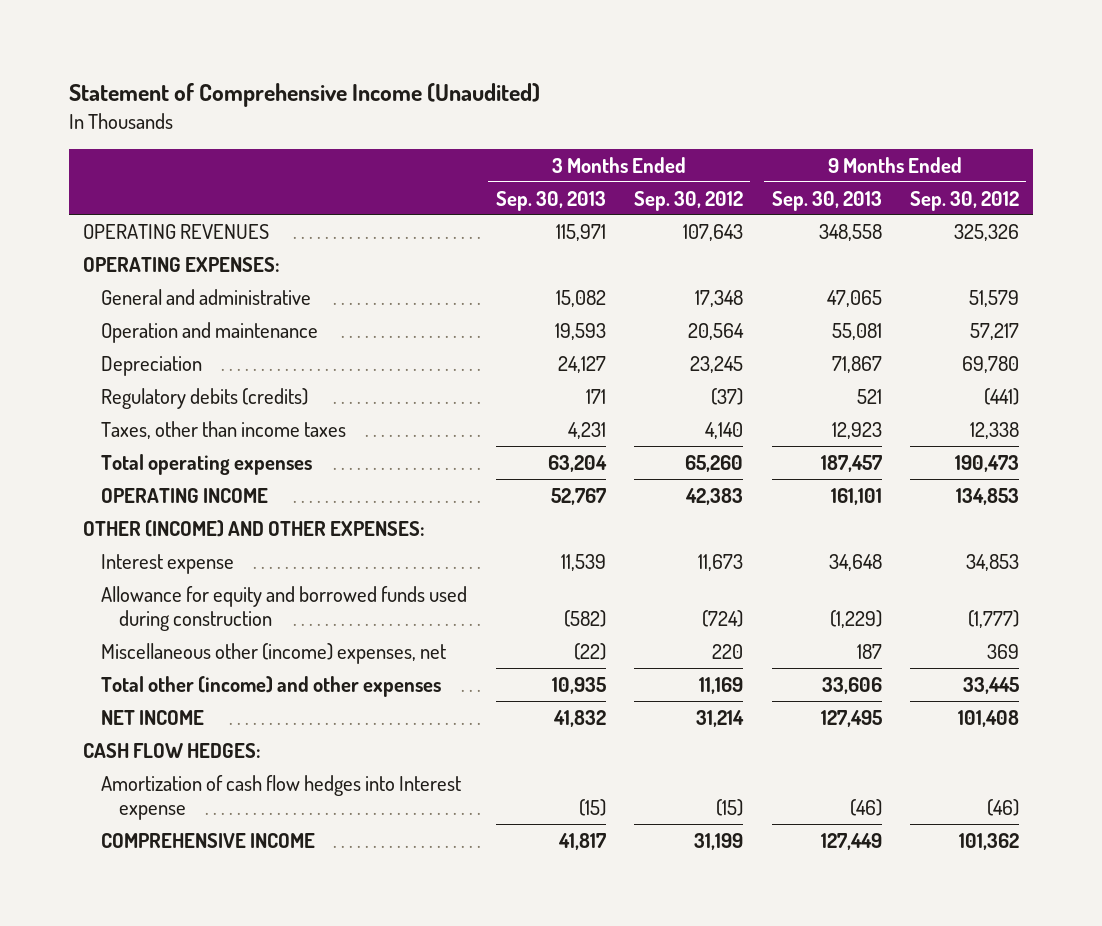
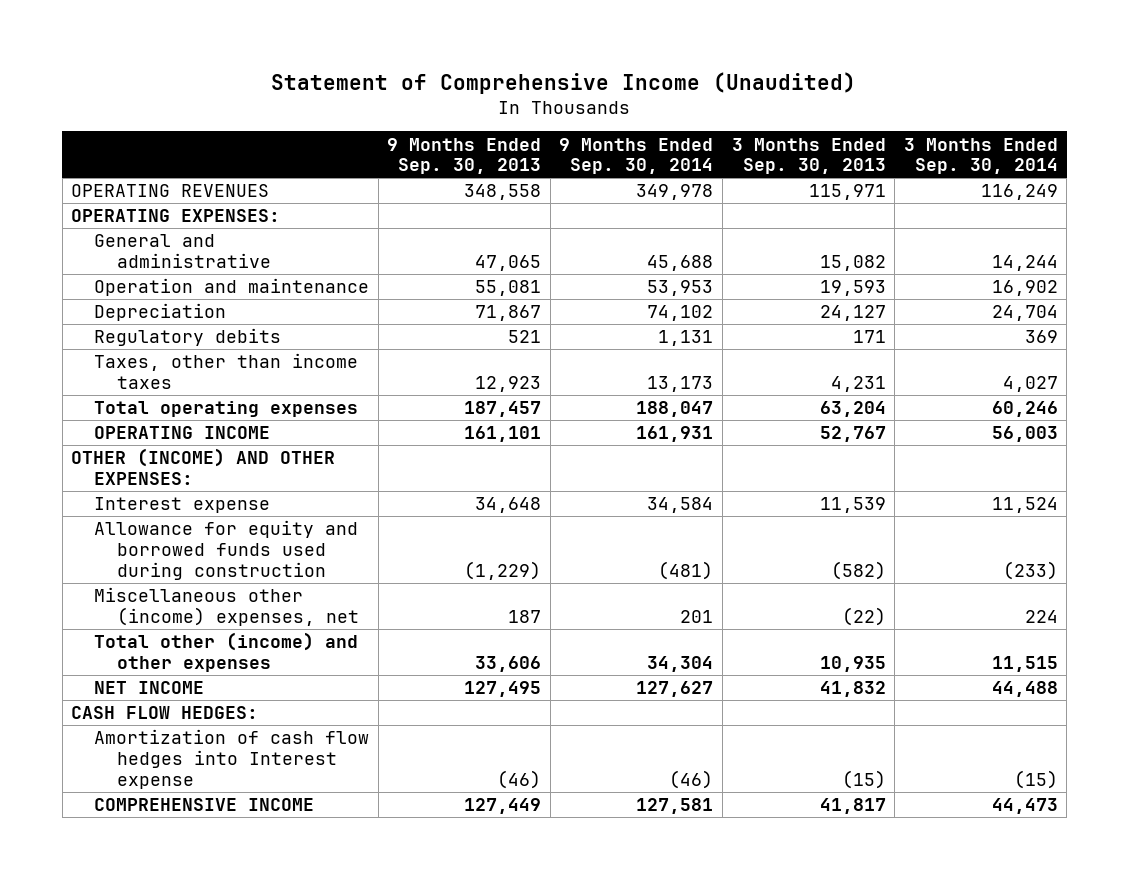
- | 3 Months Ended Sep. 30, 2013 | 3 Months Ended Sep. 30, 2012 | 9 Months Ended Sep. 30, 2013 | 9 Months Ended Sep. 30, 2012
+ | 9 Months Ended Sep. 30, 2013 | 9 Months Ended Sep. 30, 2014 | 3 Months Ended Sep. 30, 2013 | 3 Months Ended Sep. 30, 2014
- Regulatory debits (credits) | 171 | (37) | 521 | (441)
+ Regulatory debits | 521 | 1,131 | 171 | 369

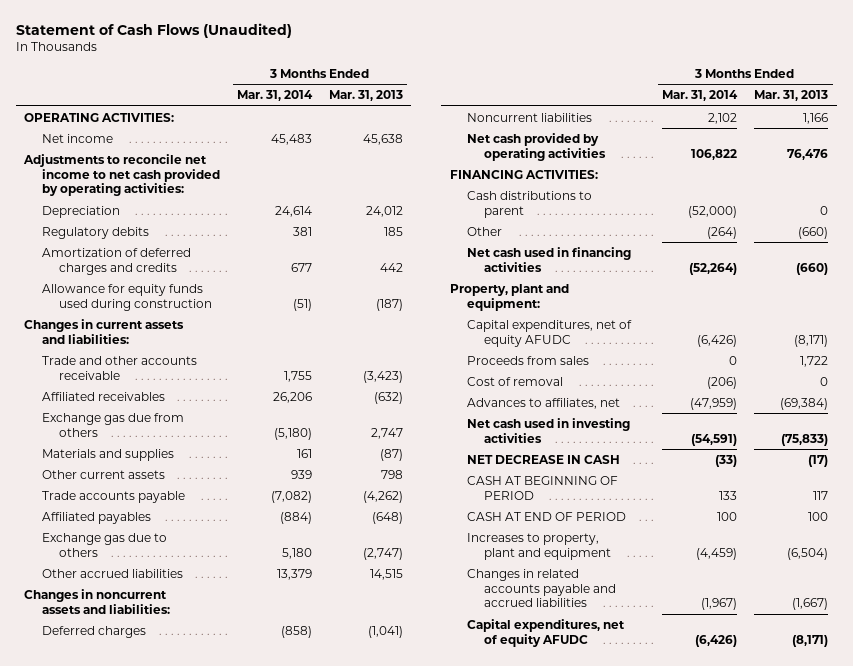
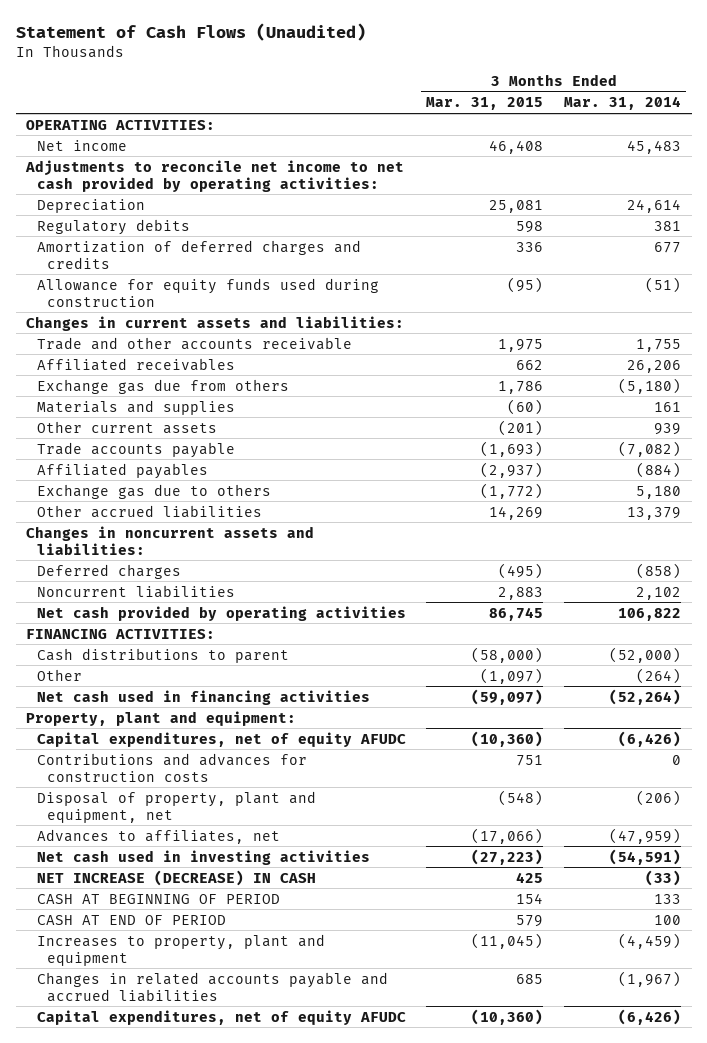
- | 3 Months Ended Mar. 31, 2014 | 3 Months Ended Mar. 31, 2013
+ | 3 Months Ended Mar. 31, 2015 | 3 Months Ended Mar. 31, 2014
- Proceeds from sales | 0 | 1,722
- Cost of removal | (206) | 0
+ Contributions and advances for construction costs | 751 | 0
+ Disposal of property, plant and equipment, net | (548) | (206)
- NET DECREASE IN CASH | (33) | (17)
+ NET INCREASE (DECREASE) IN CASH | 425 | (33)

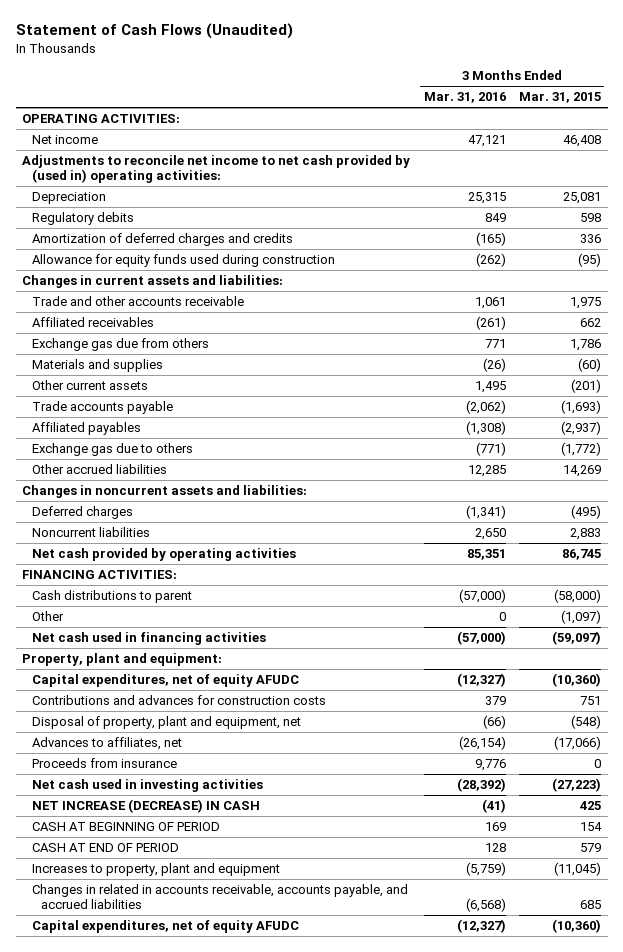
- | 3 Months Ended Mar. 31, 2015 | 3 Months Ended Mar. 31, 2014
+ | 3 Months Ended Mar. 31, 2016 | 3 Months Ended Mar. 31, 2015
- Adjustments to reconcile net income to net cash provided by operating activities:
+ Adjustments to reconcile net income to net cash provided by (used in) operating activities:
+ Proceeds from insurance | 9,776 | 0
- Changes in related accounts payable and accrued liabilities | 685 | (1,967)
+ Changes in related in accounts receivable, accounts payable, and accrued liabilities | (6,568) | 685

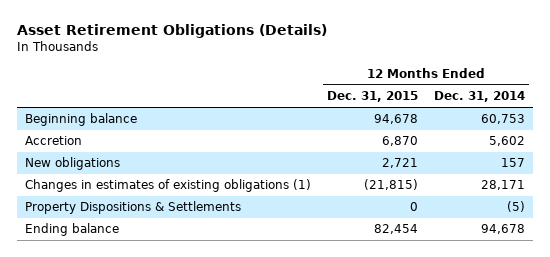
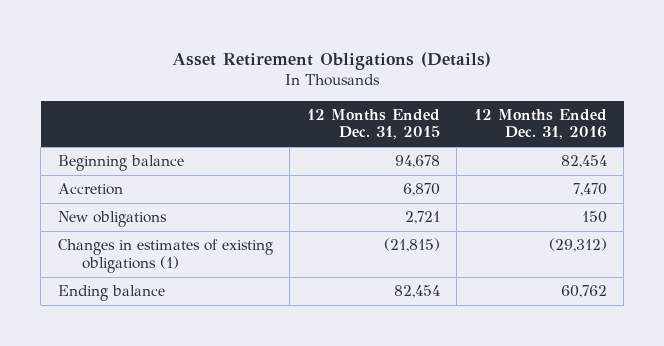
- | 12 Months Ended Dec. 31, 2015 | 12 Months Ended Dec. 31, 2014
+ | 12 Months Ended Dec. 31, 2015 | 12 Months Ended Dec. 31, 2016
- Property Dispositions & Settlements | 0 | (5)

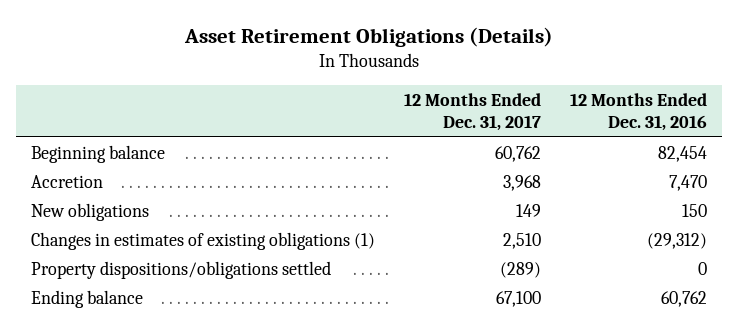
- | 12 Months Ended Dec. 31, 2015 | 12 Months Ended Dec. 31, 2016
+ | 12 Months Ended Dec. 31, 2017 | 12 Months Ended Dec. 31, 2016
+ Property dispositions/obligations settled | (289) | 0

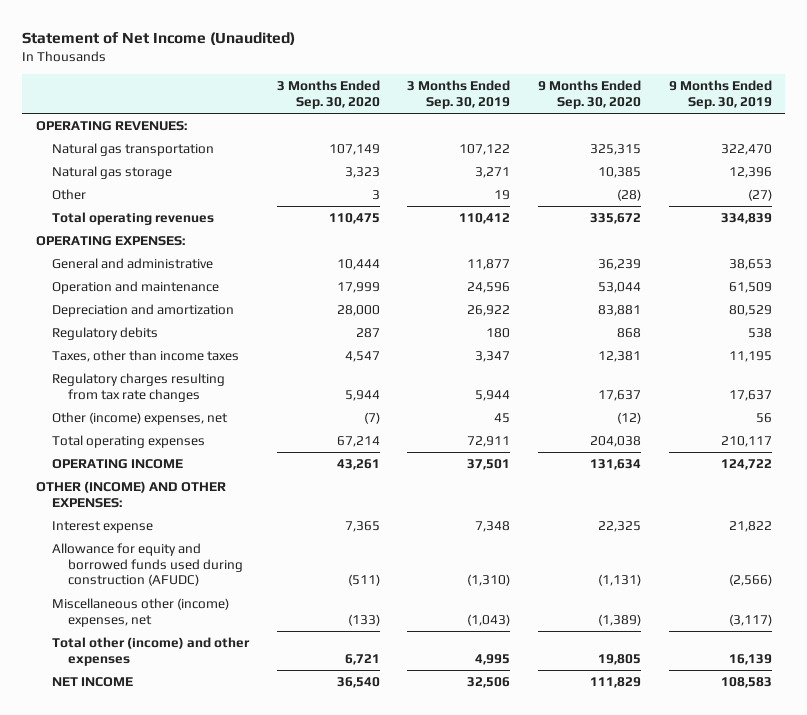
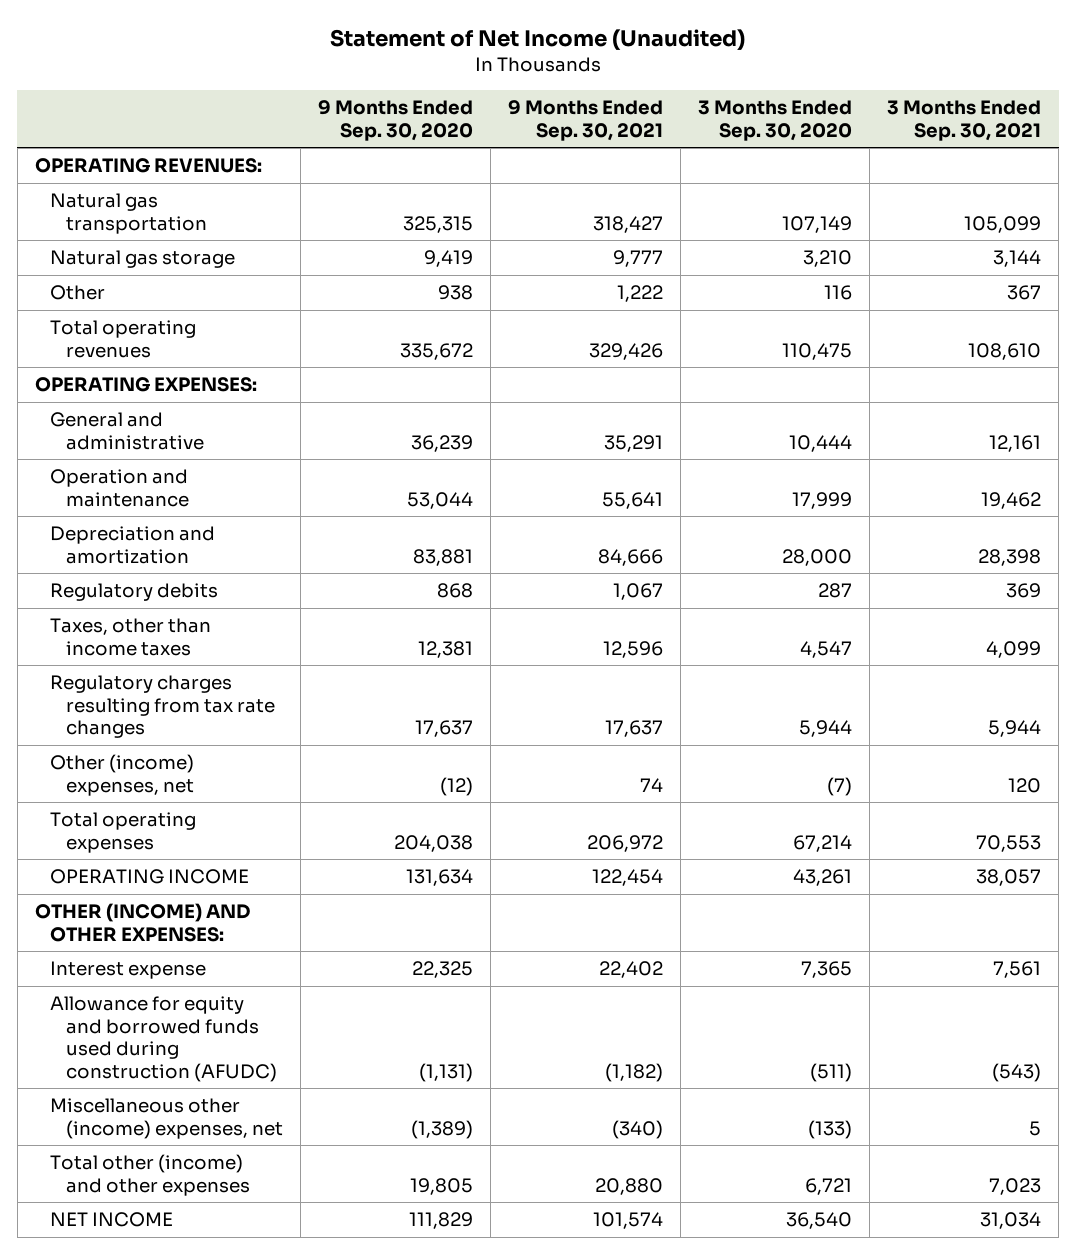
- | 3 Months Ended Sep. 30, 2020 | 3 Months Ended Sep. 30, 2019 | 9 Months Ended Sep. 30, 2020 | 9 Months Ended Sep. 30, 2019
+ | 9 Months Ended Sep. 30, 2020 | 9 Months Ended Sep. 30, 2021 | 3 Months Ended Sep. 30, 2020 | 3 Months Ended Sep. 30, 2021
- Natural gas storage | 3,323 | 3,271 | 10,385 | 12,396
- Other | 3 | 19 | (28) | (27)
+ Natural gas storage | 9,419 | 9,777 | 3,210 | 3,144
+ Other | 938 | 1,222 | 116 | 367

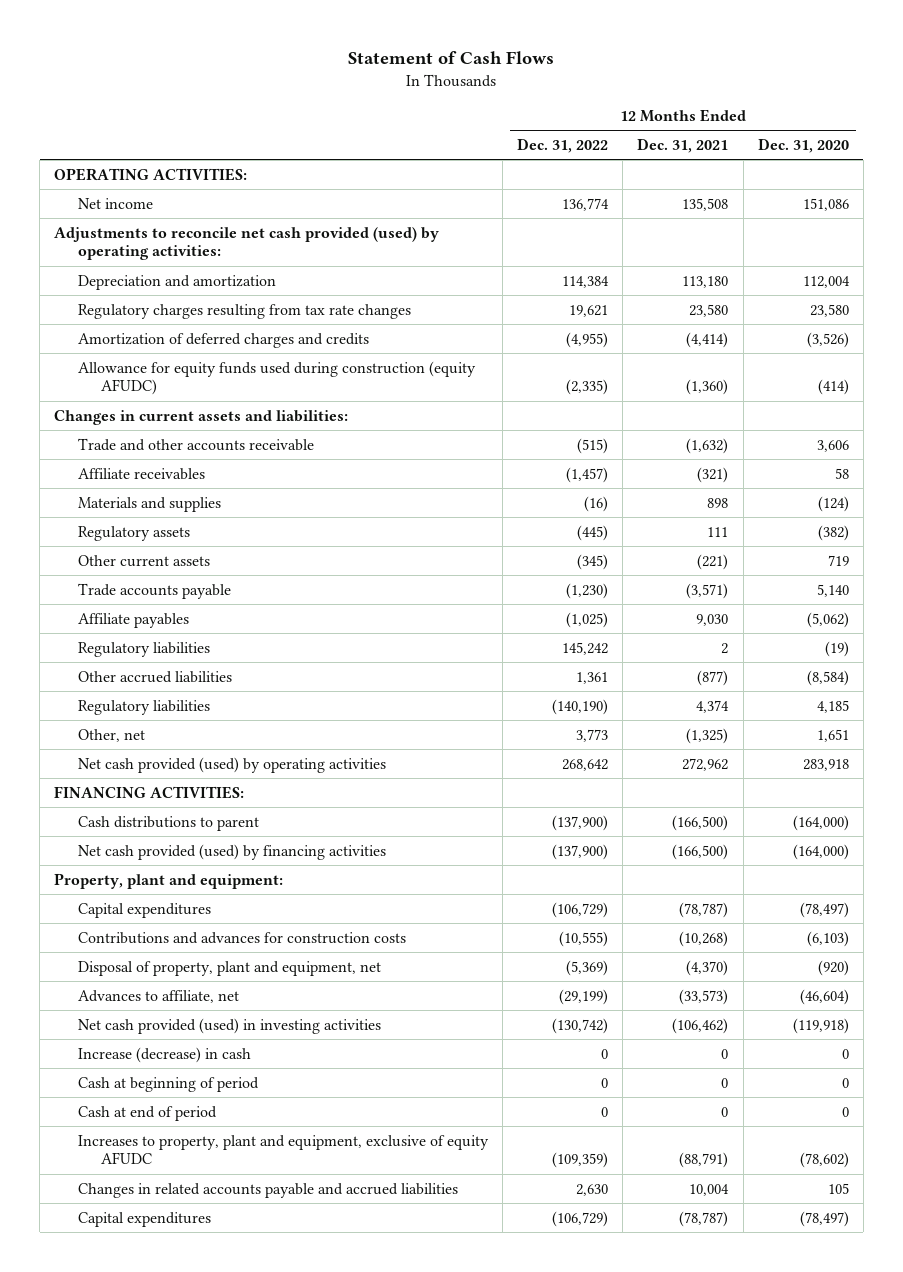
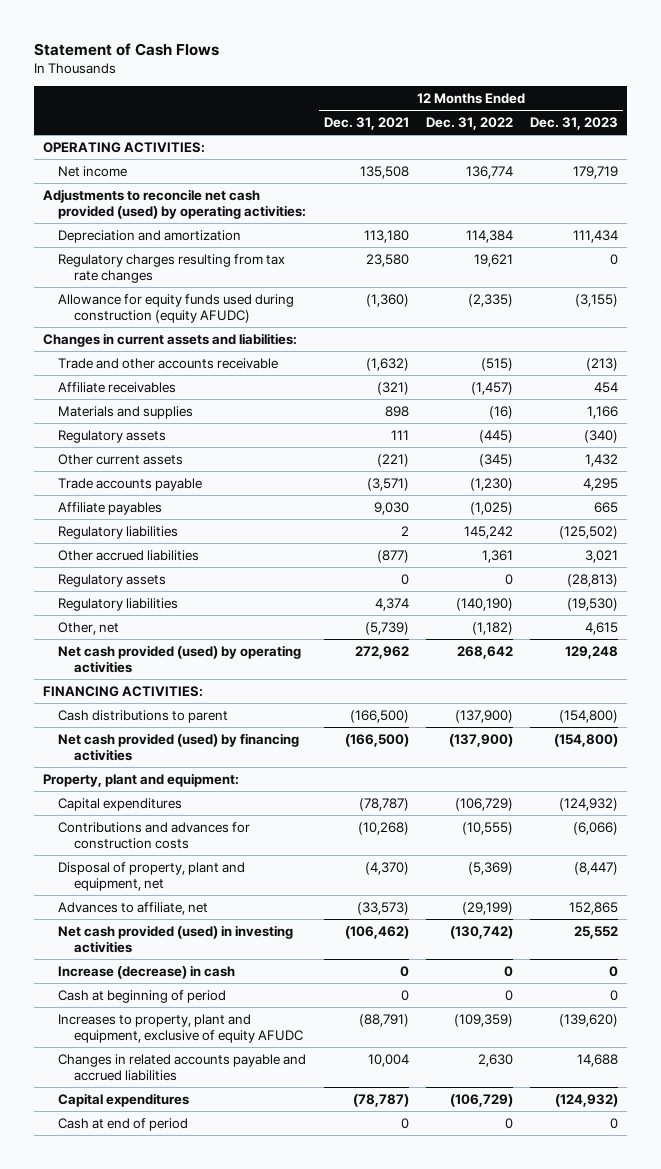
- | 12 Months Ended Dec. 31, 2022 | 12 Months Ended Dec. 31, 2021 | 12 Months Ended Dec. 31, 2020
+ | 12 Months Ended Dec. 31, 2021 | 12 Months Ended Dec. 31, 2022 | 12 Months Ended Dec. 31, 2023
- Amortization of deferred charges and credits | (4,955) | (4,414) | (3,526)
+ Regulatory assets | 0 | 0 | (28,813)
- Other, net | 3,773 | (1,325) | 1,651
+ Other, net | (5,739) | (1,182) | 4,615
moved down: Cash at end of period | 0 | 0 | 0

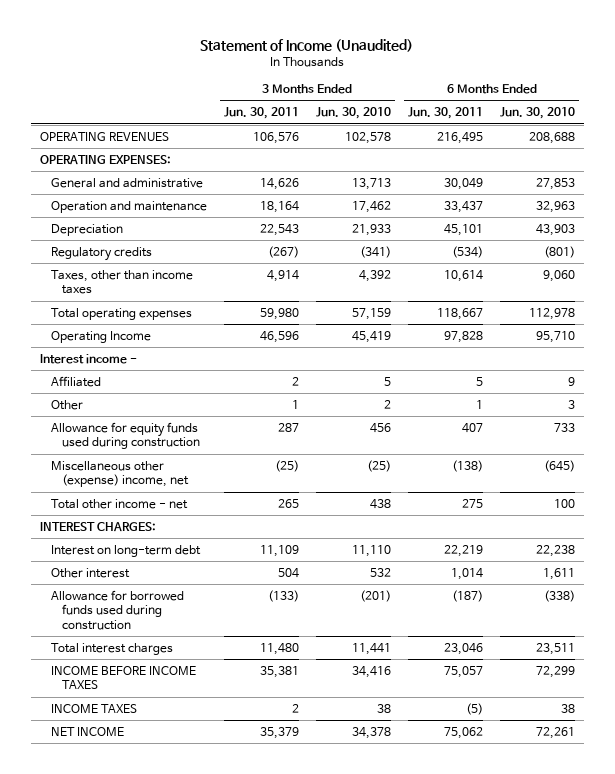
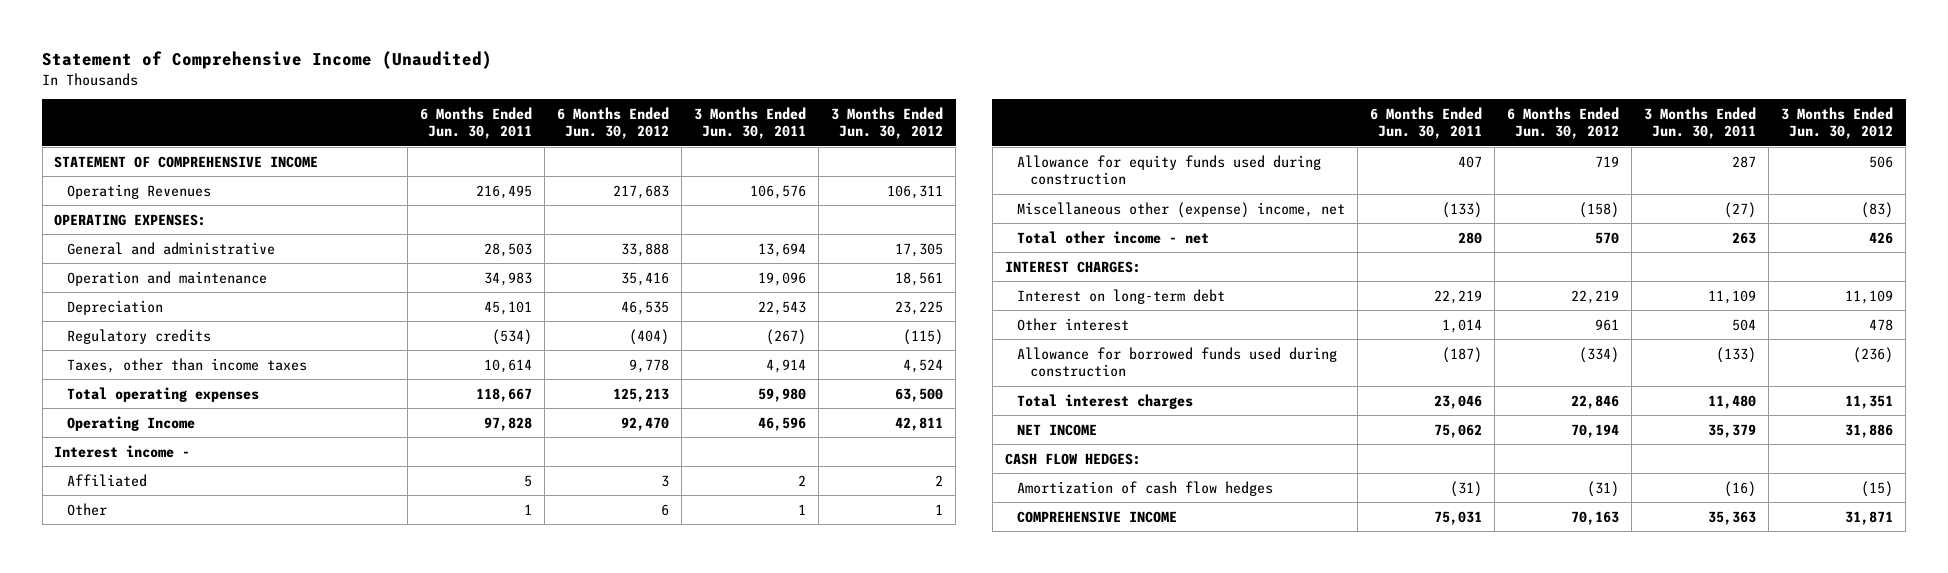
- Statement of Income (Unaudited)
+ Statement of Comprehensive Income (Unaudited)
- | 3 Months Ended Jun. 30, 2011 | 3 Months Ended Jun. 30, 2010 | 6 Months Ended Jun. 30, 2011 | 6 Months Ended Jun. 30, 2010
+ | 6 Months Ended Jun. 30, 2011 | 6 Months Ended Jun. 30, 2012 | 3 Months Ended Jun. 30, 2011 | 3 Months Ended Jun. 30, 2012
- OPERATING REVENUES | 106,576 | 102,578 | 216,495 | 208,688
+ STATEMENT OF COMPREHENSIVE INCOME
+ Operating Revenues | 216,495 | 217,683 | 106,576 | 106,311
- General and administrative | 14,626 | 13,713 | 30,049 | 27,853
- Operation and maintenance | 18,164 | 17,462 | 33,437 | 32,963
+ General and administrative | 28,503 | 33,888 | 13,694 | 17,305
+ Operation and maintenance | 34,983 | 35,416 | 19,096 | 18,561
- Miscellaneous other (expense) income, net | (25) | (25) | (138) | (645)
- Total other income - net | 265 | 438 | 275 | 100
+ Miscellaneous other (expense) income, net | (133) | (158) | (27) | (83)
+ Total other income - net | 280 | 570 | 263 | 426
- INCOME BEFORE INCOME TAXES | 35,381 | 34,416 | 75,057 | 72,299
- INCOME TAXES | 2 | 38 | (5) | 38
+ CASH FLOW HEDGES:
+ Amortization of cash flow hedges | (31) | (31) | (16) | (15)
+ COMPREHENSIVE INCOME | 75,031 | 70,163 | 35,363 | 31,871

